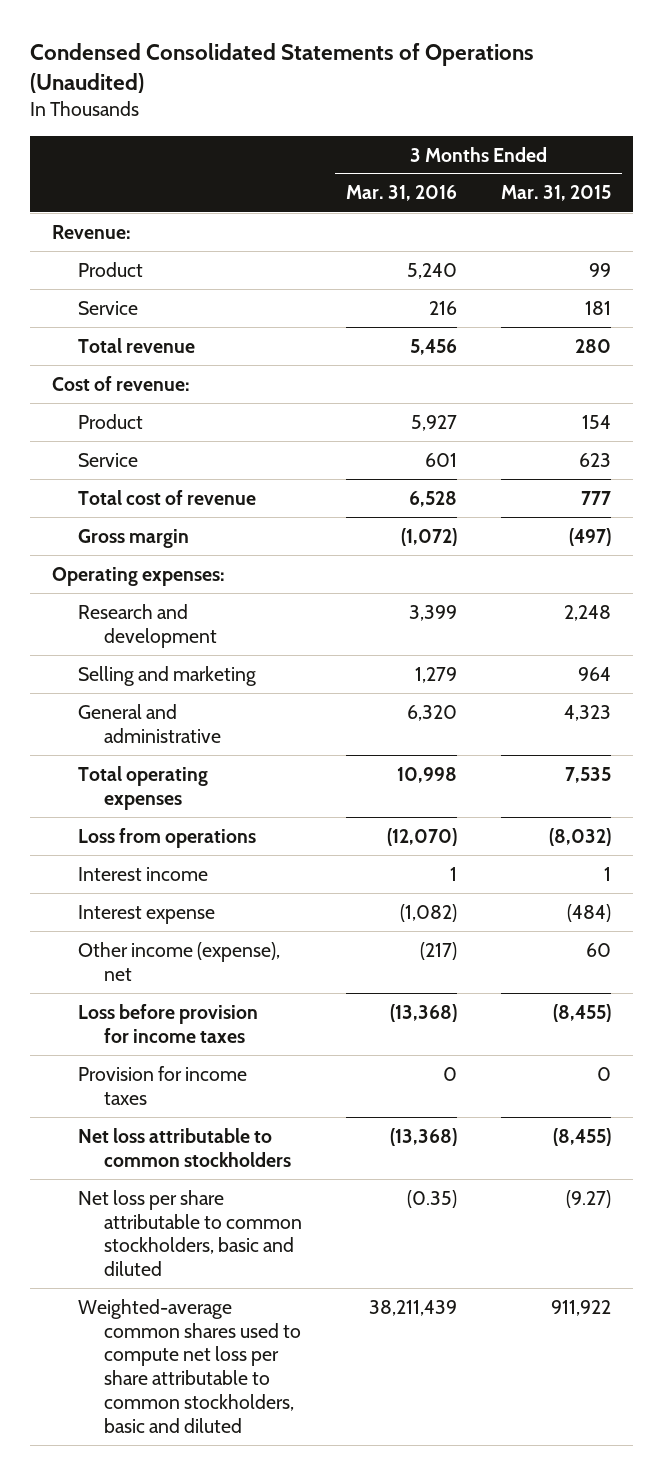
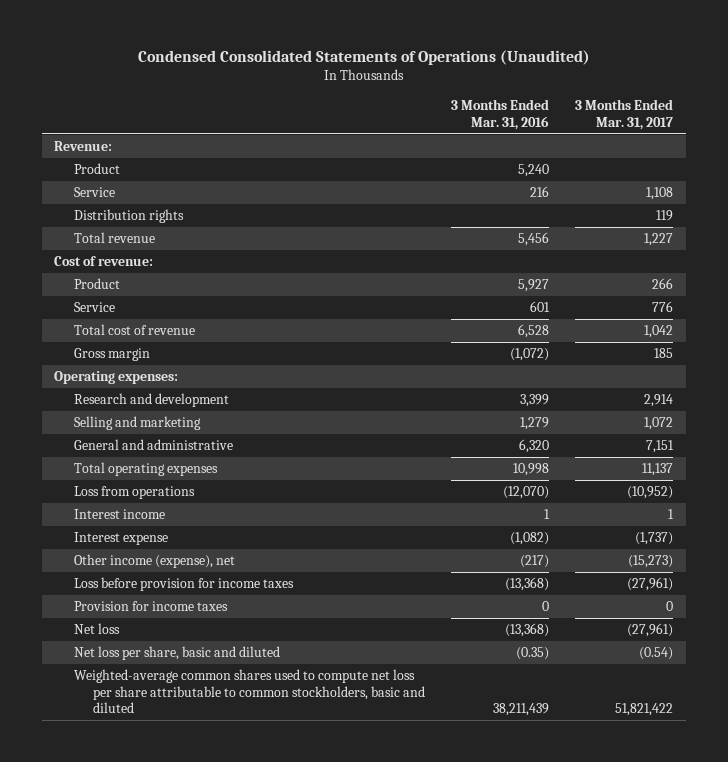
- | 3 Months Ended Mar. 31, 2016 | 3 Months Ended Mar. 31, 2015
+ | 3 Months Ended Mar. 31, 2016 | 3 Months Ended Mar. 31, 2017
+ Distribution rights | | 119
- Net loss attributable to common stockholders | (13,368) | (8,455)
- Net loss per share attributable to common stockholders, basic and diluted | (0.35) | (9.27)
+ Net loss | (13,368) | (27,961)
+ Net loss per share, basic and diluted | (0.35) | (0.54)

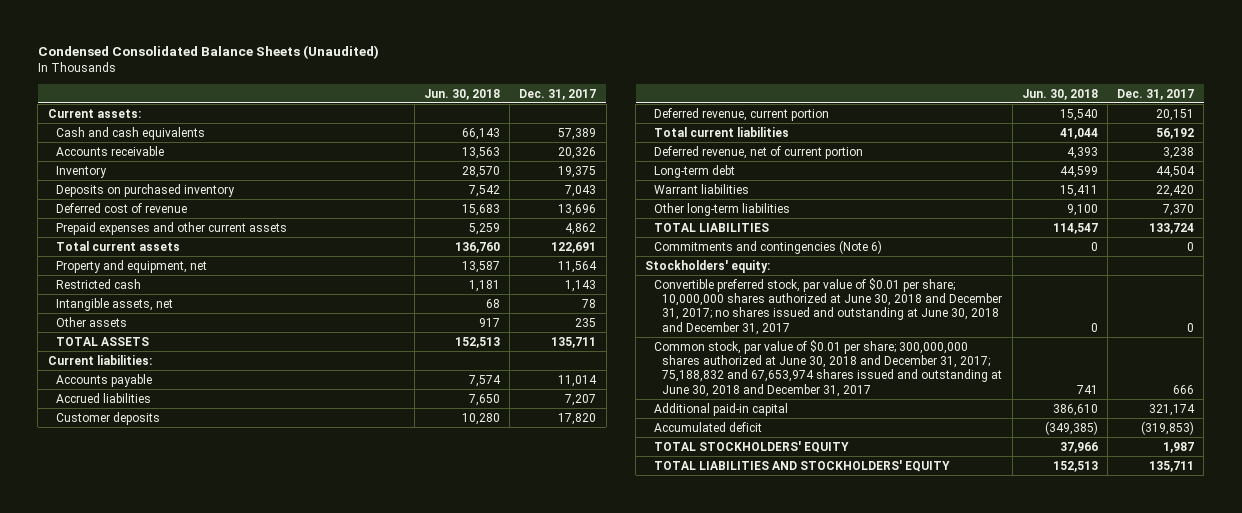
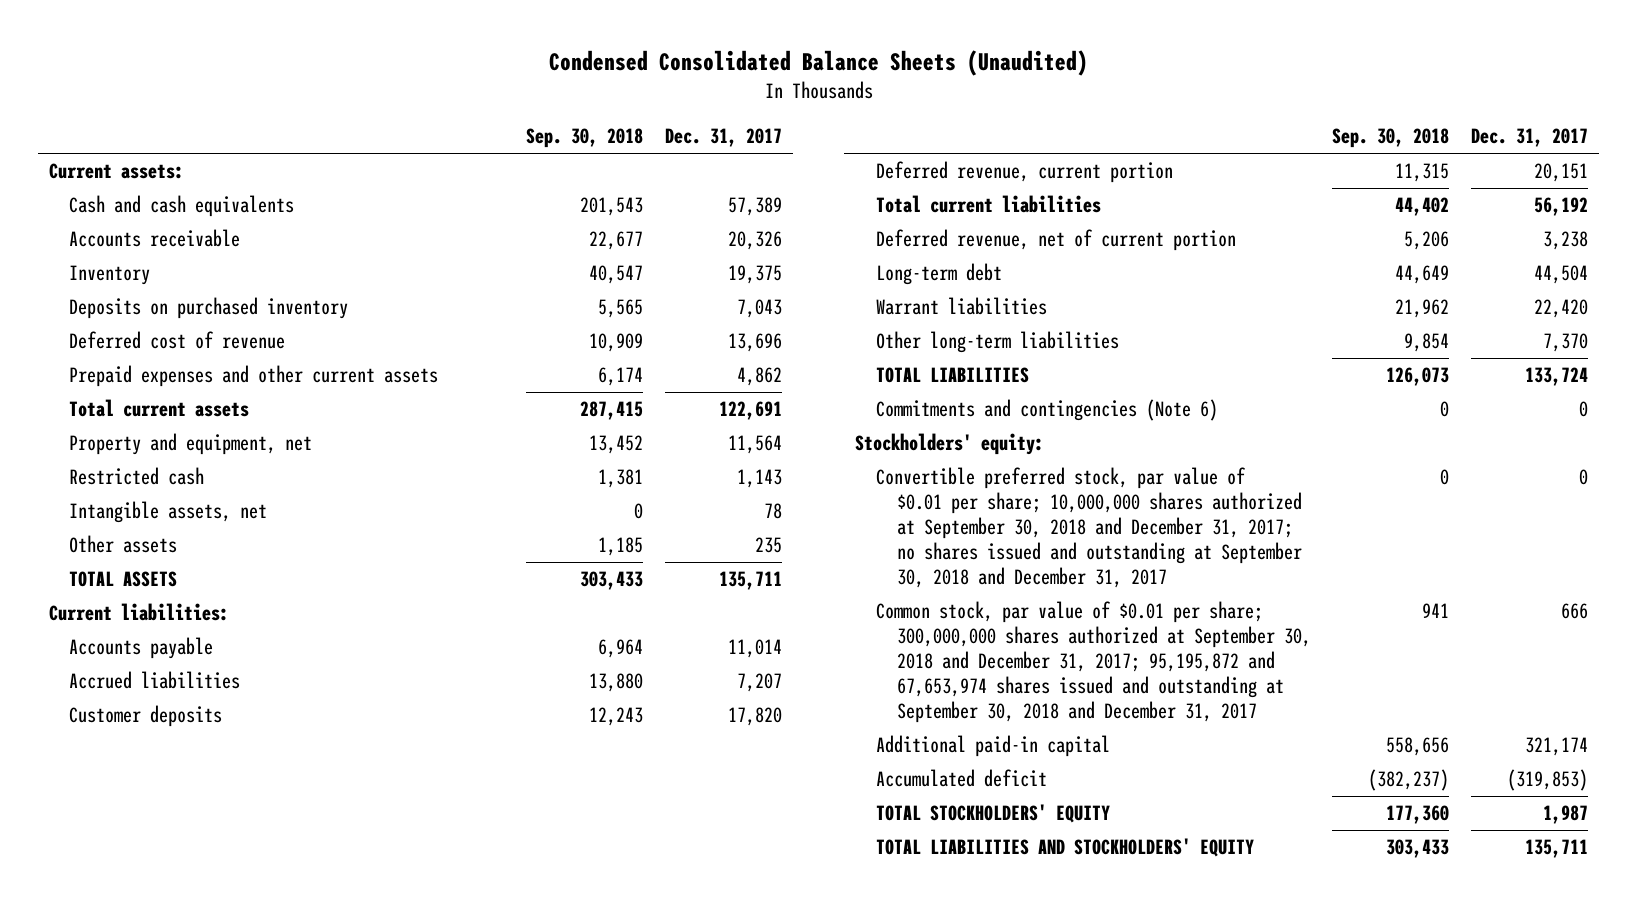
- | Jun. 30, 2018 | Dec. 31, 2017
+ | Sep. 30, 2018 | Dec. 31, 2017
- Convertible preferred stock, par value of $0.01 per share; 10,000,000 shares authorized at June 30, 2018 and December 31, 2017; no shares issued and outstanding at June 30, 2018 and December 31, 2017 | 0 | 0
- Common stock, par value of $0.01 per share; 300,000,000 shares authorized at June 30, 2018 and December 31, 2017; 75,188,832 and 67,653,974 shares issued and outstanding at June 30, 2018 and December 31, 2017 | 741 | 666
+ Convertible preferred stock, par value of $0.01 per share; 10,000,000 shares authorized at September 30, 2018 and December 31, 2017; no shares issued and outstanding at September 30, 2018 and December 31, 2017 | 0 | 0
+ Common stock, par value of $0.01 per share; 300,000,000 shares authorized at September 30, 2018 and December 31, 2017; 95,195,872 and 67,653,974 shares issued and outstanding at September 30, 2018 and December 31, 2017 | 941 | 666

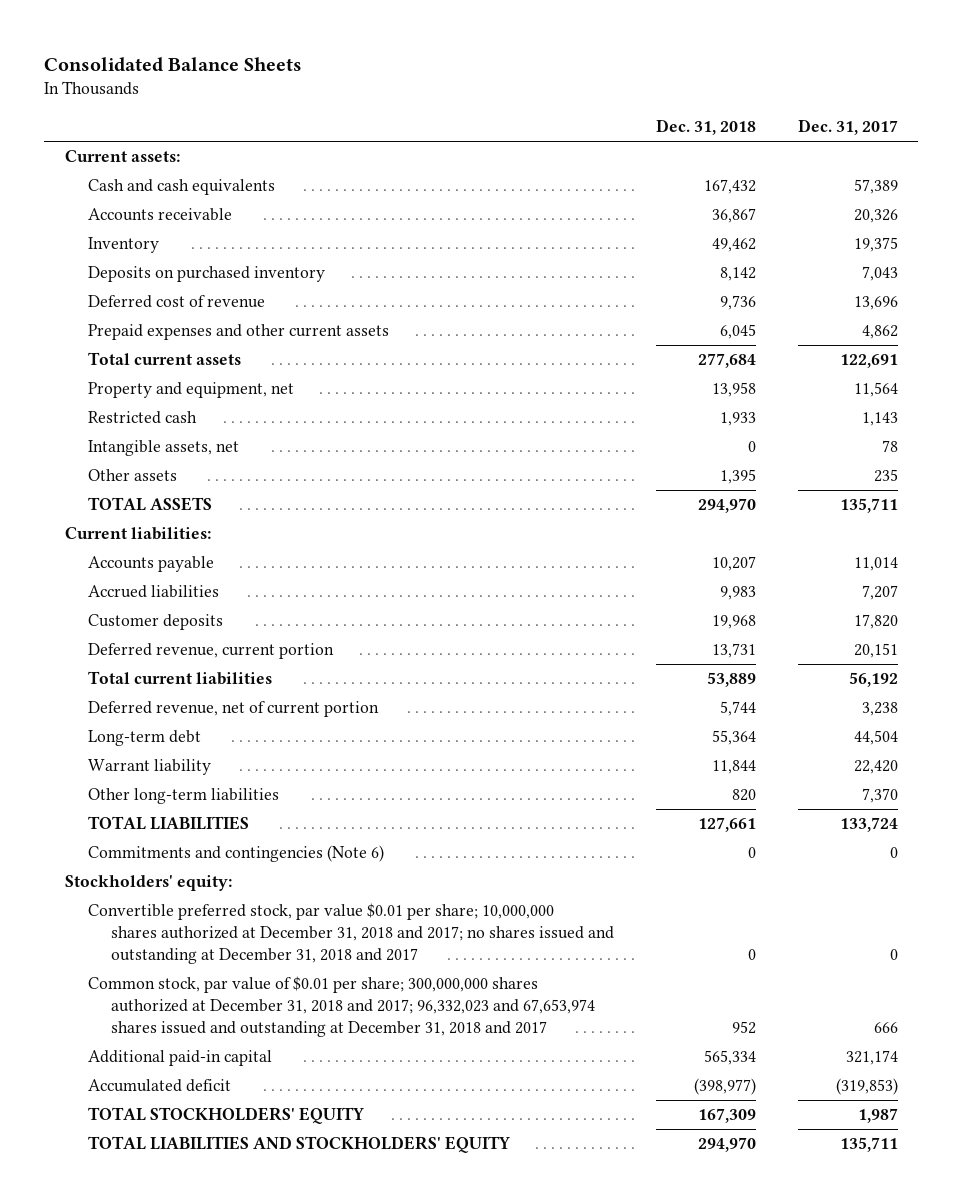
- Condensed Consolidated Balance Sheets (Unaudited)
+ Consolidated Balance Sheets
- | Sep. 30, 2018 | Dec. 31, 2017
+ | Dec. 31, 2018 | Dec. 31, 2017
- Warrant liabilities | 21,962 | 22,420
+ Warrant liability | 11,844 | 22,420
- Convertible preferred stock, par value of $0.01 per share; 10,000,000 shares authorized at September 30, 2018 and December 31, 2017; no shares issued and outstanding at September 30, 2018 and December 31, 2017 | 0 | 0
- Common stock, par value of $0.01 per share; 300,000,000 shares authorized at September 30, 2018 and December 31, 2017; 95,195,872 and 67,653,974 shares issued and outstanding at September 30, 2018 and December 31, 2017 | 941 | 666
+ Convertible preferred stock, par value $0.01 per share; 10,000,000 shares authorized at December 31, 2018 and 2017; no shares issued and outstanding at December 31, 2018 and 2017 | 0 | 0
+ Common stock, par value of $0.01 per share; 300,000,000 shares authorized at December 31, 2018 and 2017; 96,332,023 and 67,653,974 shares issued and outstanding at December 31, 2018 and 2017 | 952 | 666

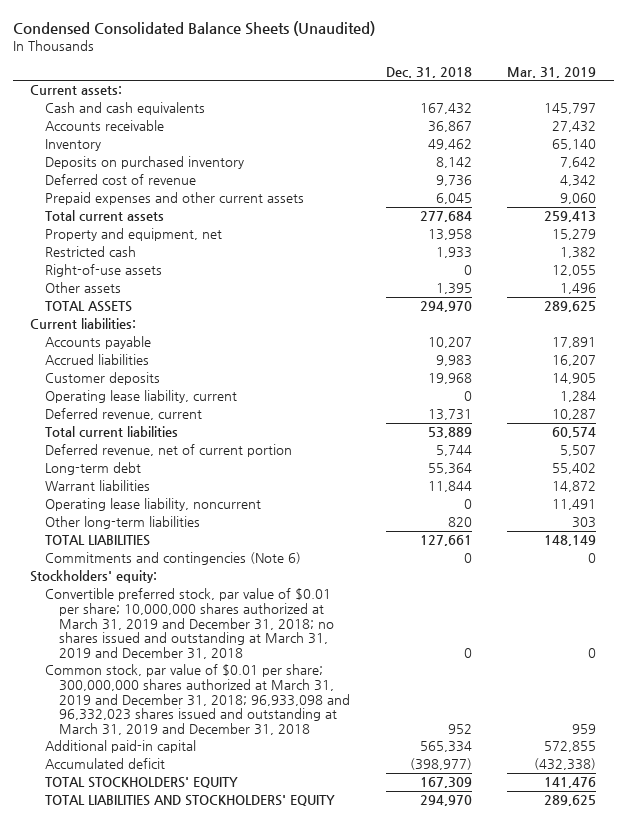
- Consolidated Balance Sheets
+ Condensed Consolidated Balance Sheets (Unaudited)
- | Dec. 31, 2018 | Dec. 31, 2017
+ | Dec. 31, 2018 | Mar. 31, 2019
- Intangible assets, net | 0 | 78
+ Right-of-use assets | 0 | 12,055
- Deferred revenue, current portion | 13,731 | 20,151
+ Operating lease liability, current | 0 | 1,284
+ Deferred revenue, current | 13,731 | 10,287
- Warrant liability | 11,844 | 22,420
+ Warrant liabilities | 11,844 | 14,872
+ Operating lease liability, noncurrent | 0 | 11,491
- Convertible preferred stock, par value $0.01 per share; 10,000,000 shares authorized at December 31, 2018 and 2017; no shares issued and outstanding at December 31, 2018 and 2017 | 0 | 0
- Common stock, par value of $0.01 per share; 300,000,000 shares authorized at December 31, 2018 and 2017; 96,332,023 and 67,653,974 shares issued and outstanding at December 31, 2018 and 2017 | 952 | 666
+ Convertible preferred stock, par value of $0.01 per share; 10,000,000 shares authorized at March 31, 2019 and December 31, 2018; no shares issued and outstanding at March 31, 2019 and December 31, 2018 | 0 | 0
+ Common stock, par value of $0.01 per share; 300,000,000 shares authorized at March 31, 2019 and December 31, 2018; 96,933,098 and 96,332,023 shares issued and outstanding at March 31, 2019 and December 31, 2018 | 952 | 959

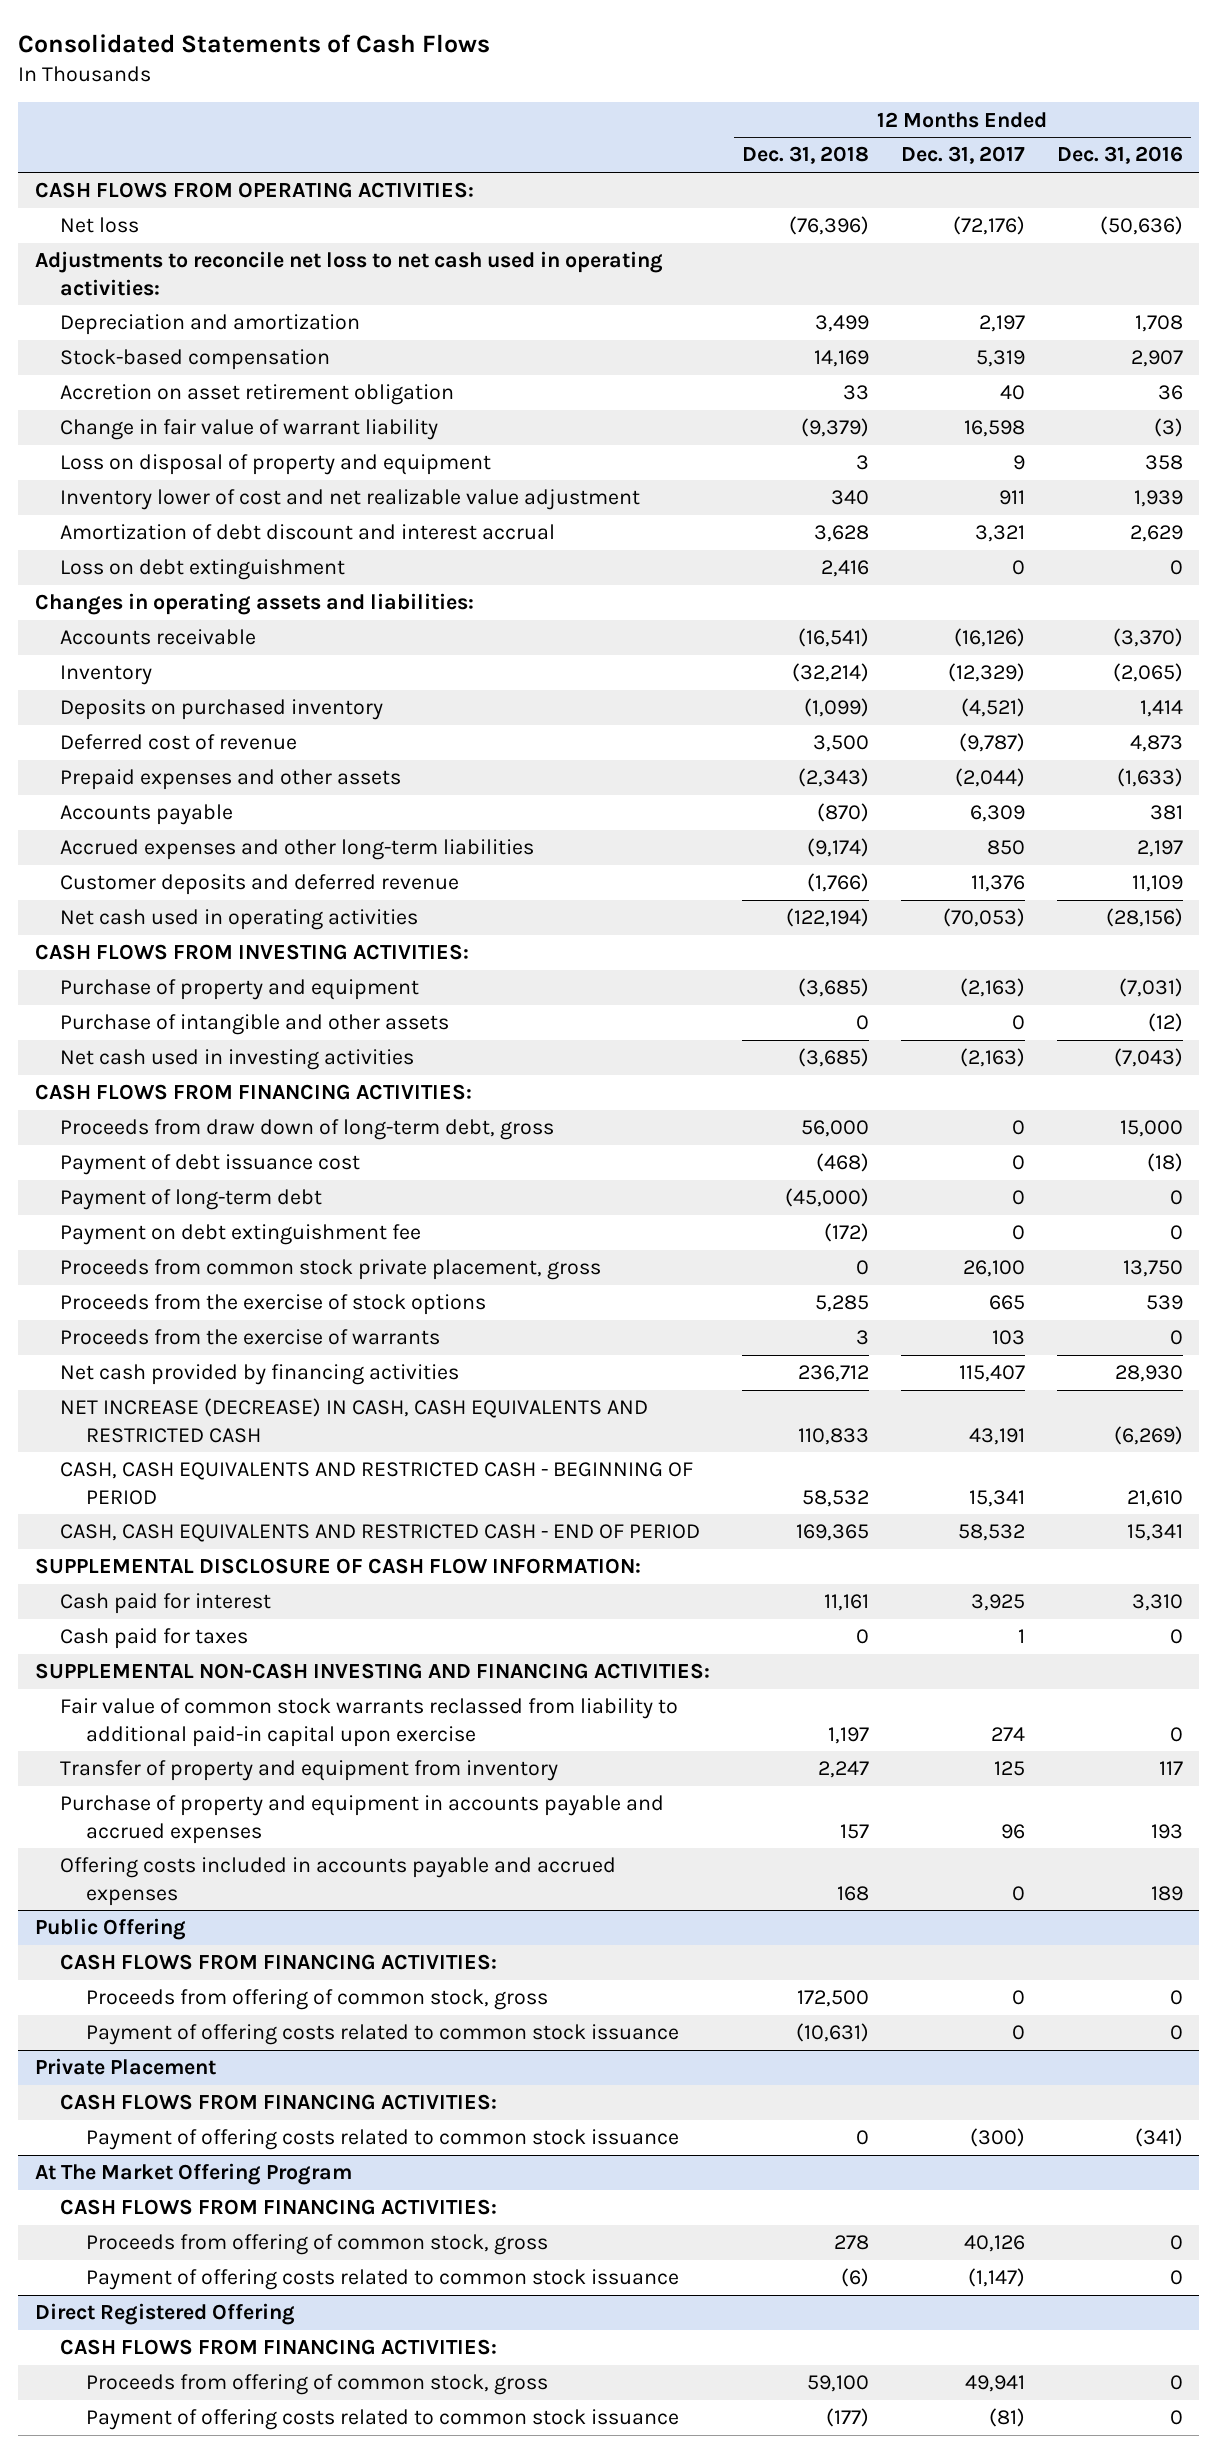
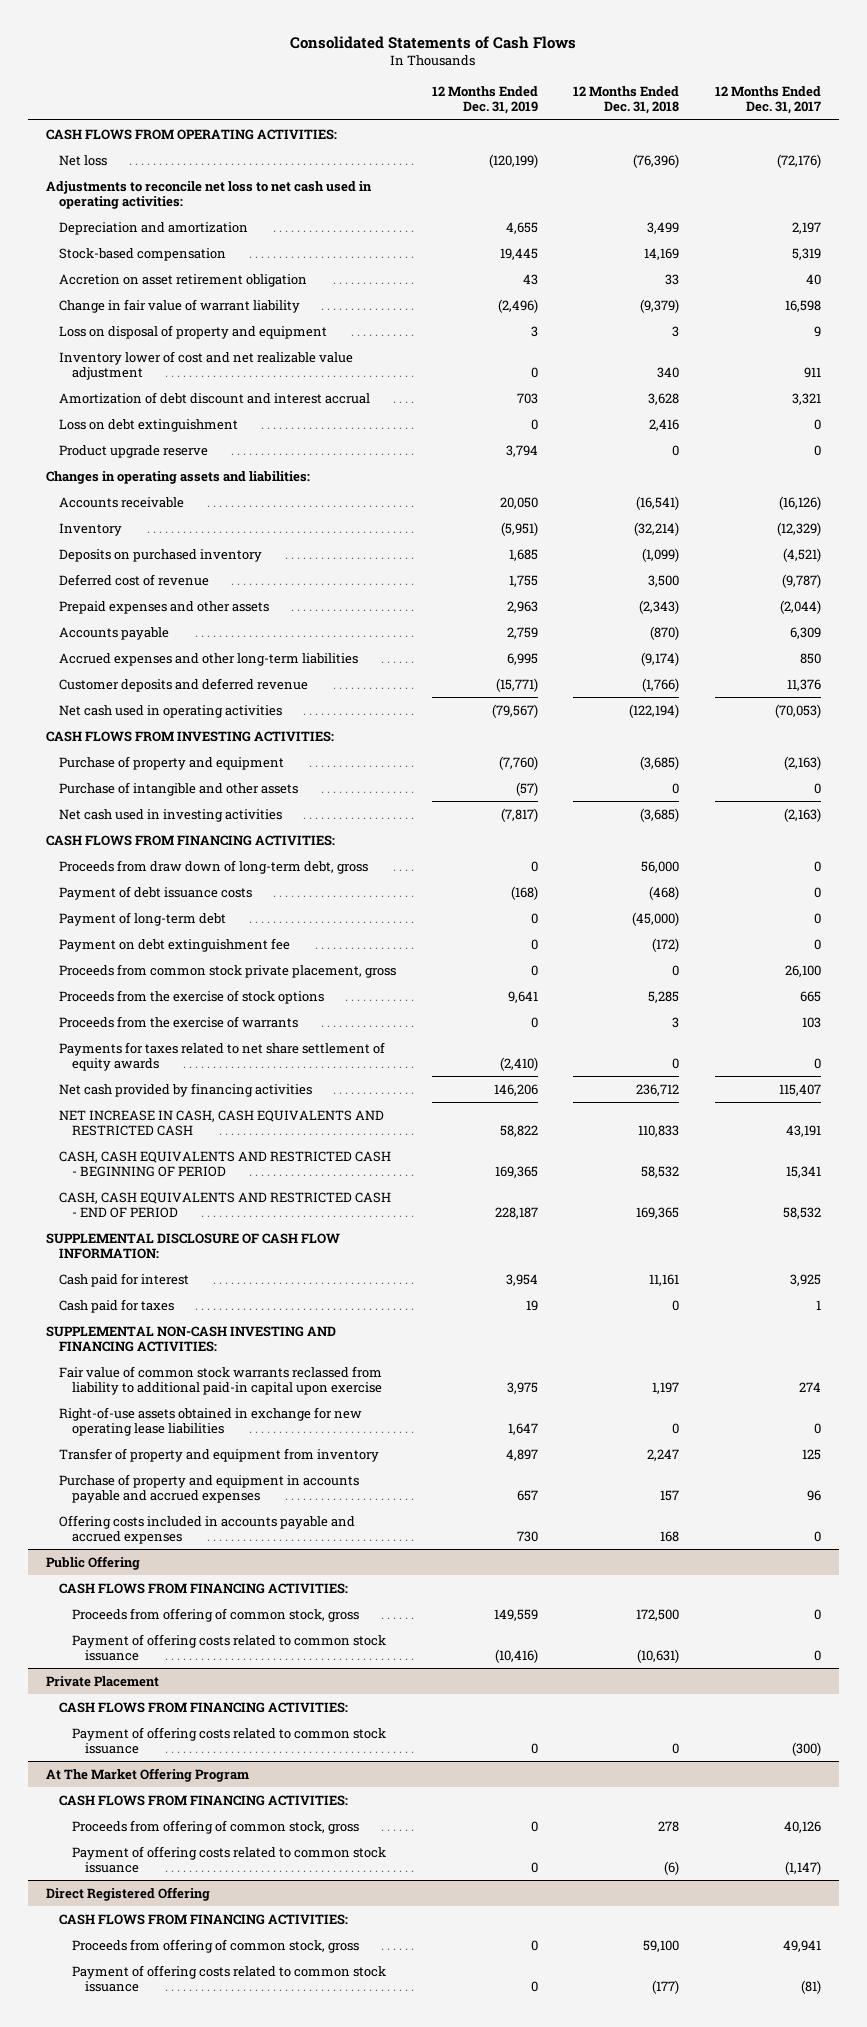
- | 12 Months Ended Dec. 31, 2018 | 12 Months Ended Dec. 31, 2017 | 12 Months Ended Dec. 31, 2016
+ | 12 Months Ended Dec. 31, 2019 | 12 Months Ended Dec. 31, 2018 | 12 Months Ended Dec. 31, 2017
+ Product upgrade reserve | 3,794 | 0 | 0
- Payment of debt issuance cost | (468) | 0 | (18)
+ Payment of debt issuance costs | (168) | (468) | 0
+ Payments for taxes related to net share settlement of equity awards | (2,410) | 0 | 0
- NET INCREASE (DECREASE) IN CASH, CASH EQUIVALENTS AND RESTRICTED CASH | 110,833 | 43,191 | (6,269)
+ NET INCREASE IN CASH, CASH EQUIVALENTS AND RESTRICTED CASH | 58,822 | 110,833 | 43,191
+ Right-of-use assets obtained in exchange for new operating lease liabilities | 1,647 | 0 | 0

